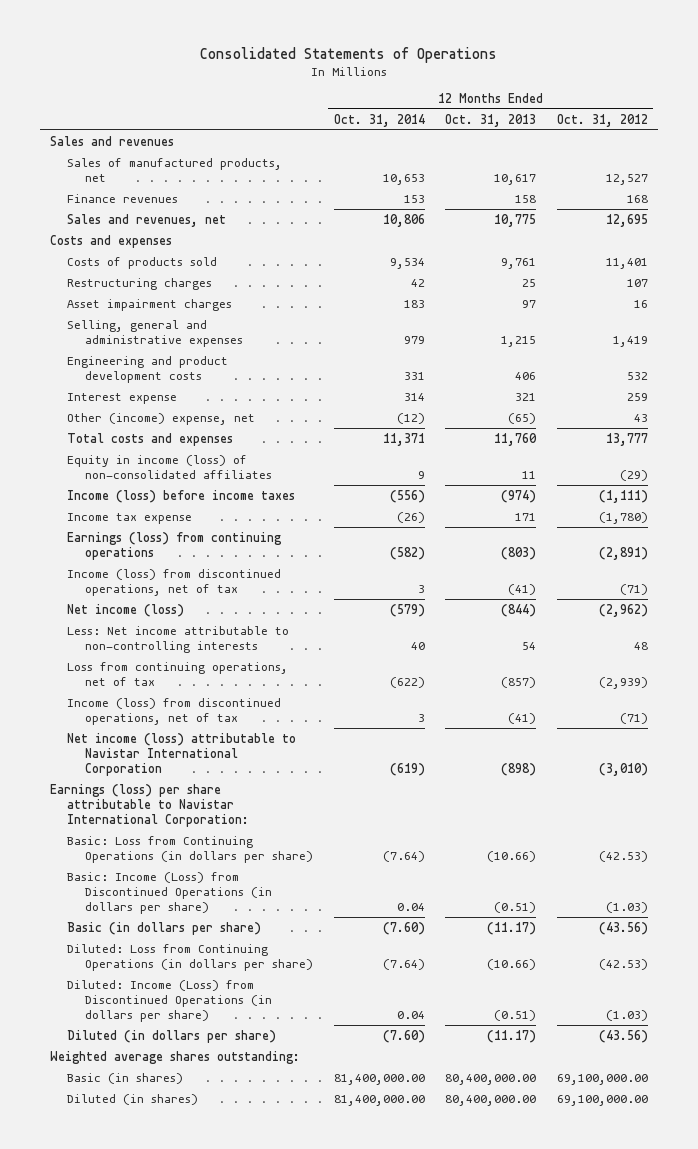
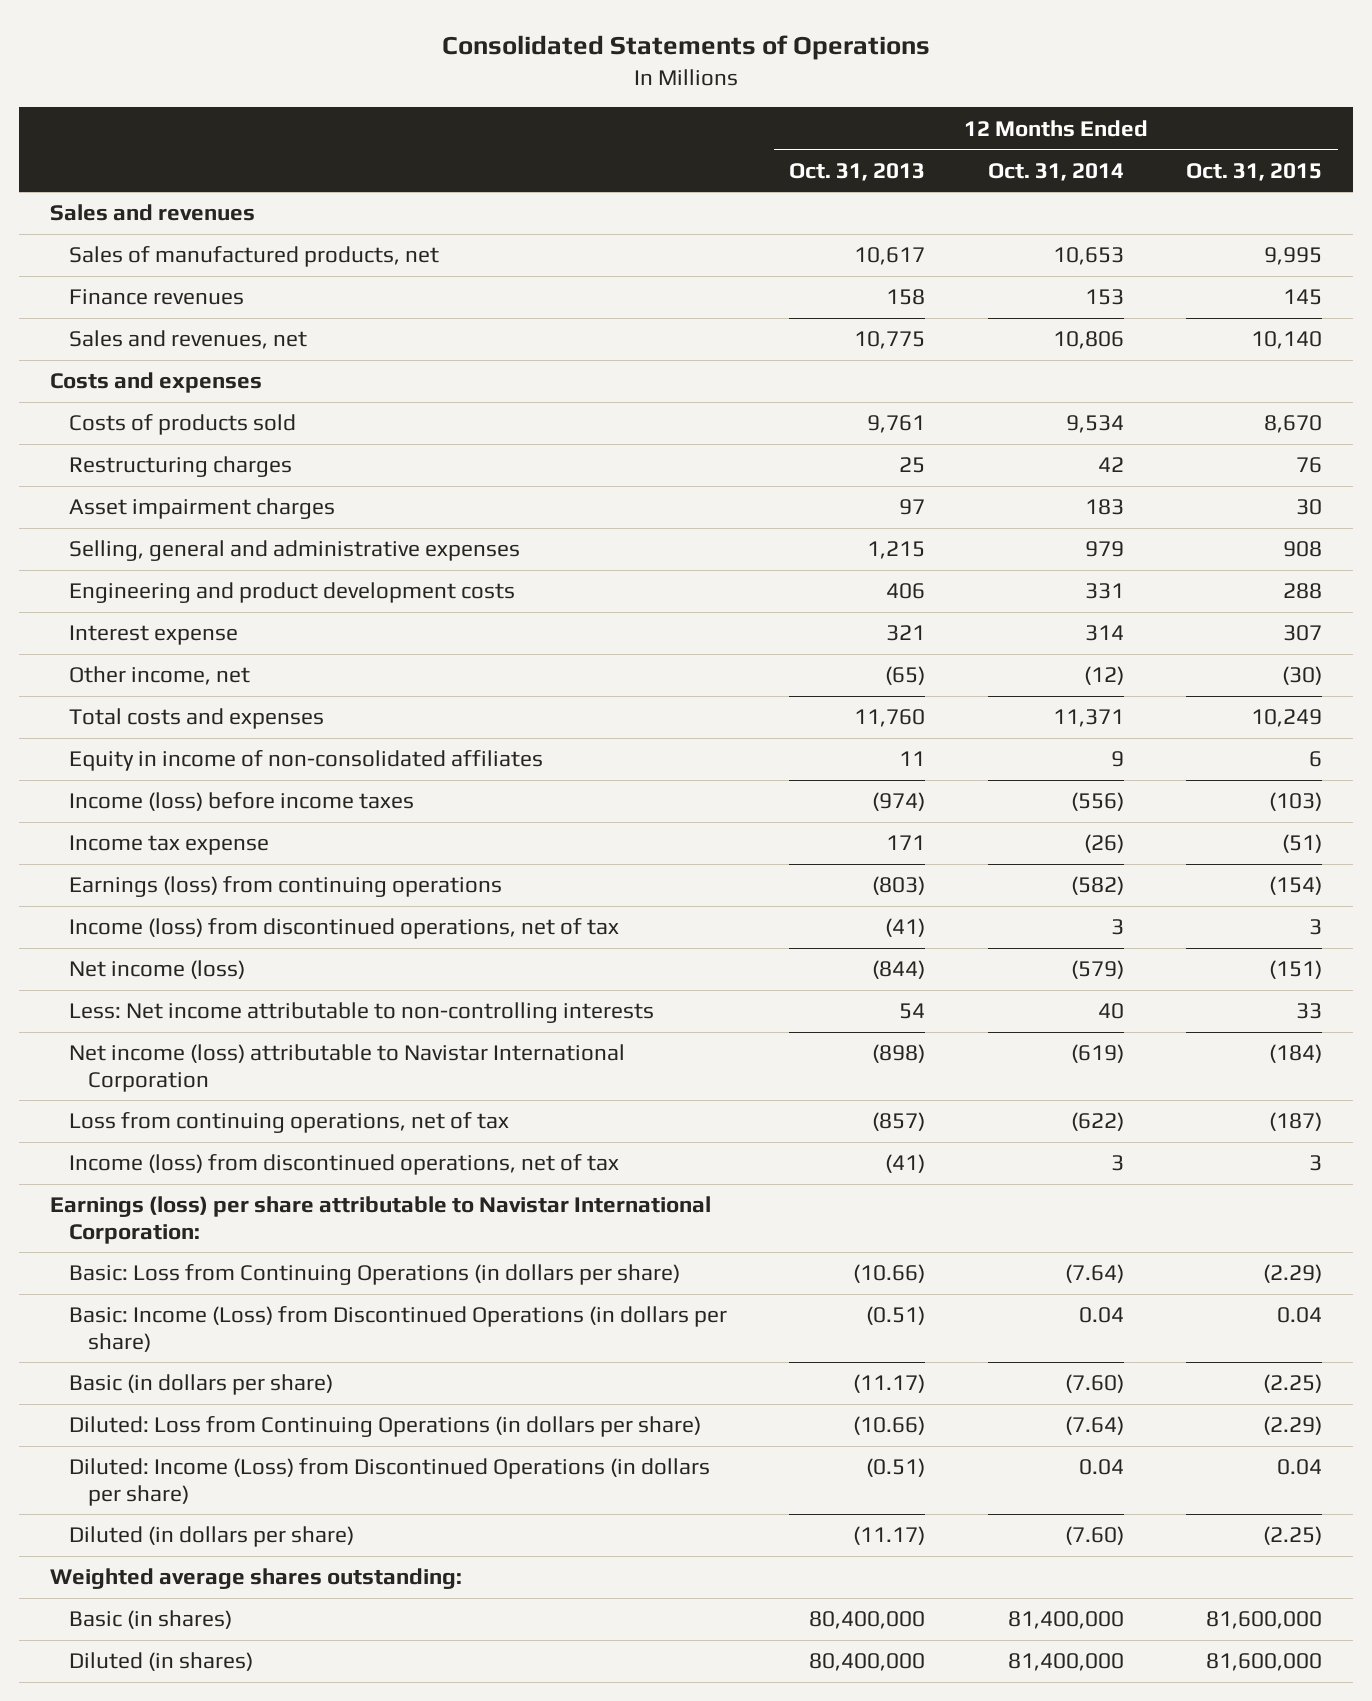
- | 12 Months Ended Oct. 31, 2014 | 12 Months Ended Oct. 31, 2013 | 12 Months Ended Oct. 31, 2012
+ | 12 Months Ended Oct. 31, 2013 | 12 Months Ended Oct. 31, 2014 | 12 Months Ended Oct. 31, 2015
- Other (income) expense, net | (12) | (65) | 43
+ Other income, net | (65) | (12) | (30)
- Equity in income (loss) of non-consolidated affiliates | 9 | 11 | (29)
+ Equity in income of non-consolidated affiliates | 11 | 9 | 6
moved up: Net income (loss) attributable to Navistar International Corporation | (898) | (619) | (184)
- Basic (in shares) | 81,400,000.00 | 80,400,000.00 | 69,100,000.00
- Diluted (in shares) | 81,400,000.00 | 80,400,000.00 | 69,100,000.00
+ Basic (in shares) | 80,400,000 | 81,400,000 | 81,600,000
+ Diluted (in shares) | 80,400,000 | 81,400,000 | 81,600,000

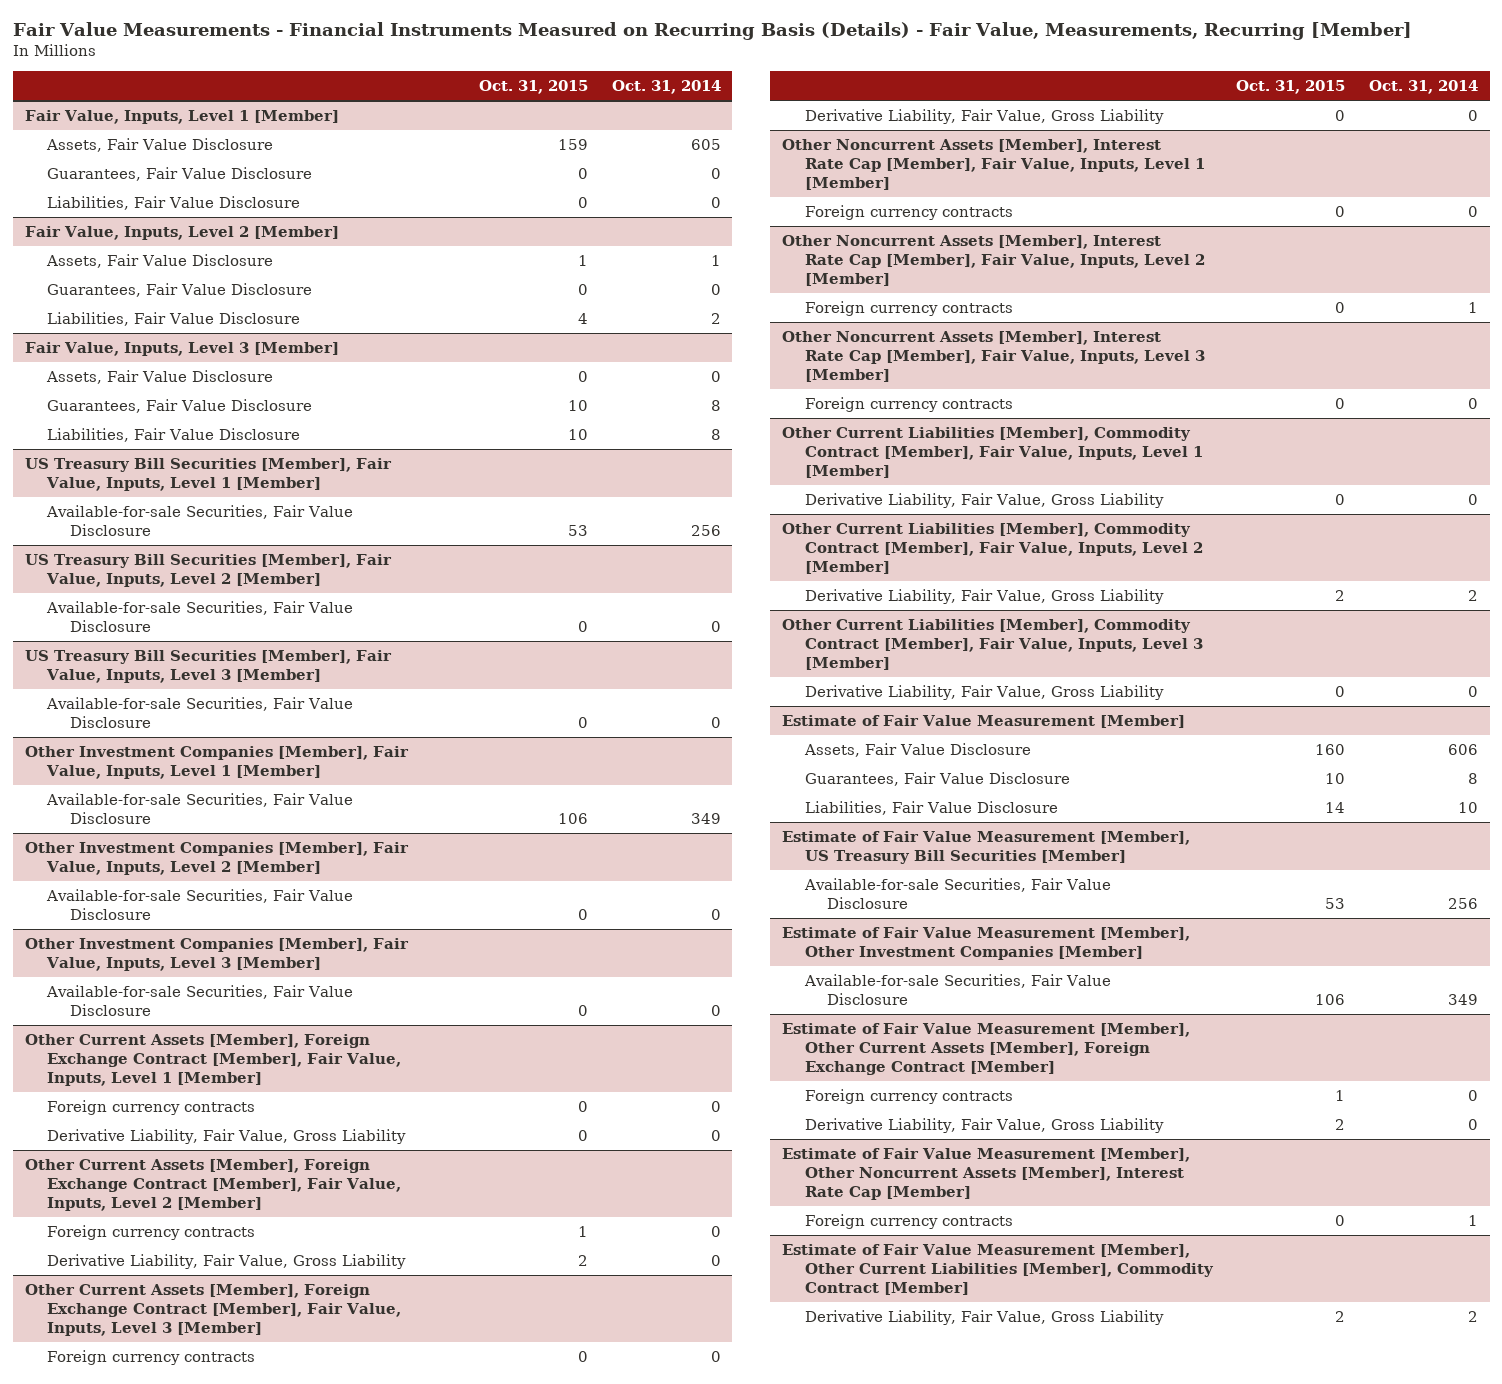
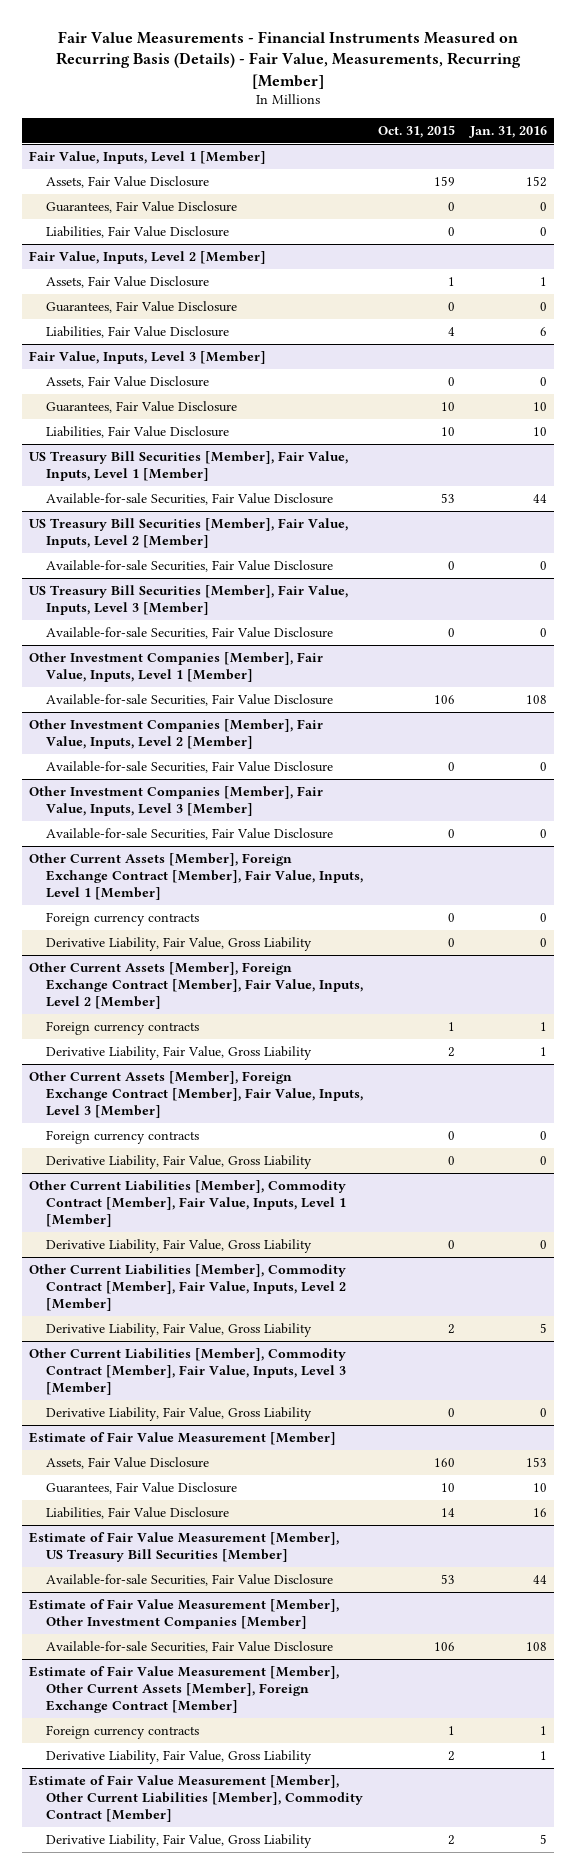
- | Oct. 31, 2015 | Oct. 31, 2014
+ | Oct. 31, 2015 | Jan. 31, 2016
- Other Noncurrent Assets [Member], Interest Rate Cap [Member], Fair Value, Inputs, Level 1 [Member]
- Foreign currency contracts | 0 | 0
- Other Noncurrent Assets [Member], Interest Rate Cap [Member], Fair Value, Inputs, Level 2 [Member]
- Foreign currency contracts | 0 | 1
- Other Noncurrent Assets [Member], Interest Rate Cap [Member], Fair Value, Inputs, Level 3 [Member]
- Foreign currency contracts | 0 | 0
- Estimate of Fair Value Measurement [Member], Other Noncurrent Assets [Member], Interest Rate Cap [Member]
- Foreign currency contracts | 0 | 1

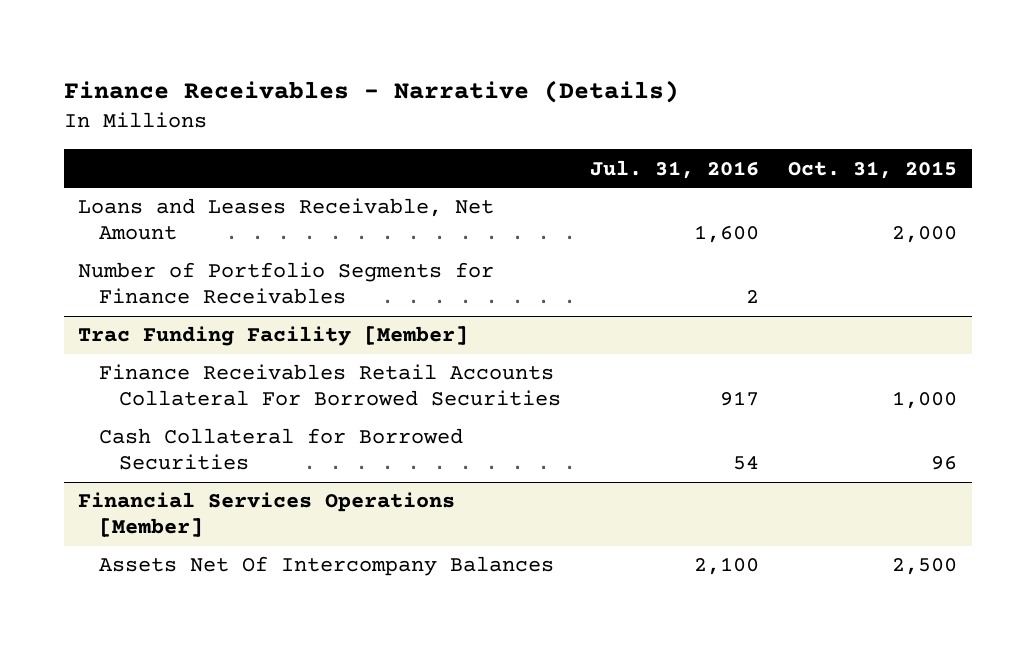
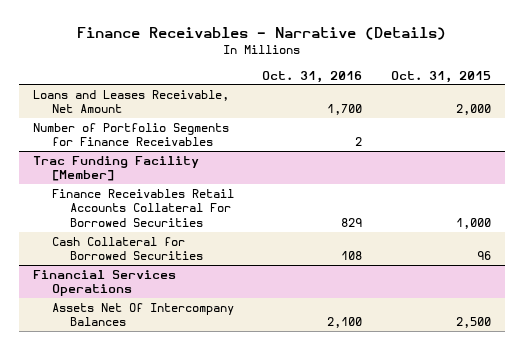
- | Jul. 31, 2016 | Oct. 31, 2015
+ | Oct. 31, 2016 | Oct. 31, 2015
- Financial Services Operations [Member]
+ Financial Services Operations

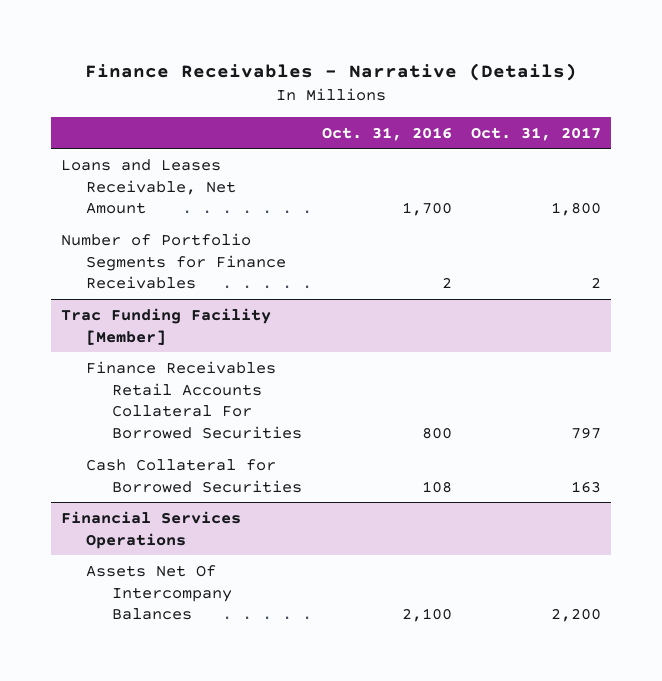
- | Oct. 31, 2016 | Oct. 31, 2015
+ | Oct. 31, 2016 | Oct. 31, 2017
@ Trac Funding Facility [Member]
- Finance Receivables Retail Accounts Collateral For Borrowed Securities | 829 | 1,000
+ Finance Receivables Retail Accounts Collateral For Borrowed Securities | 800 | 797

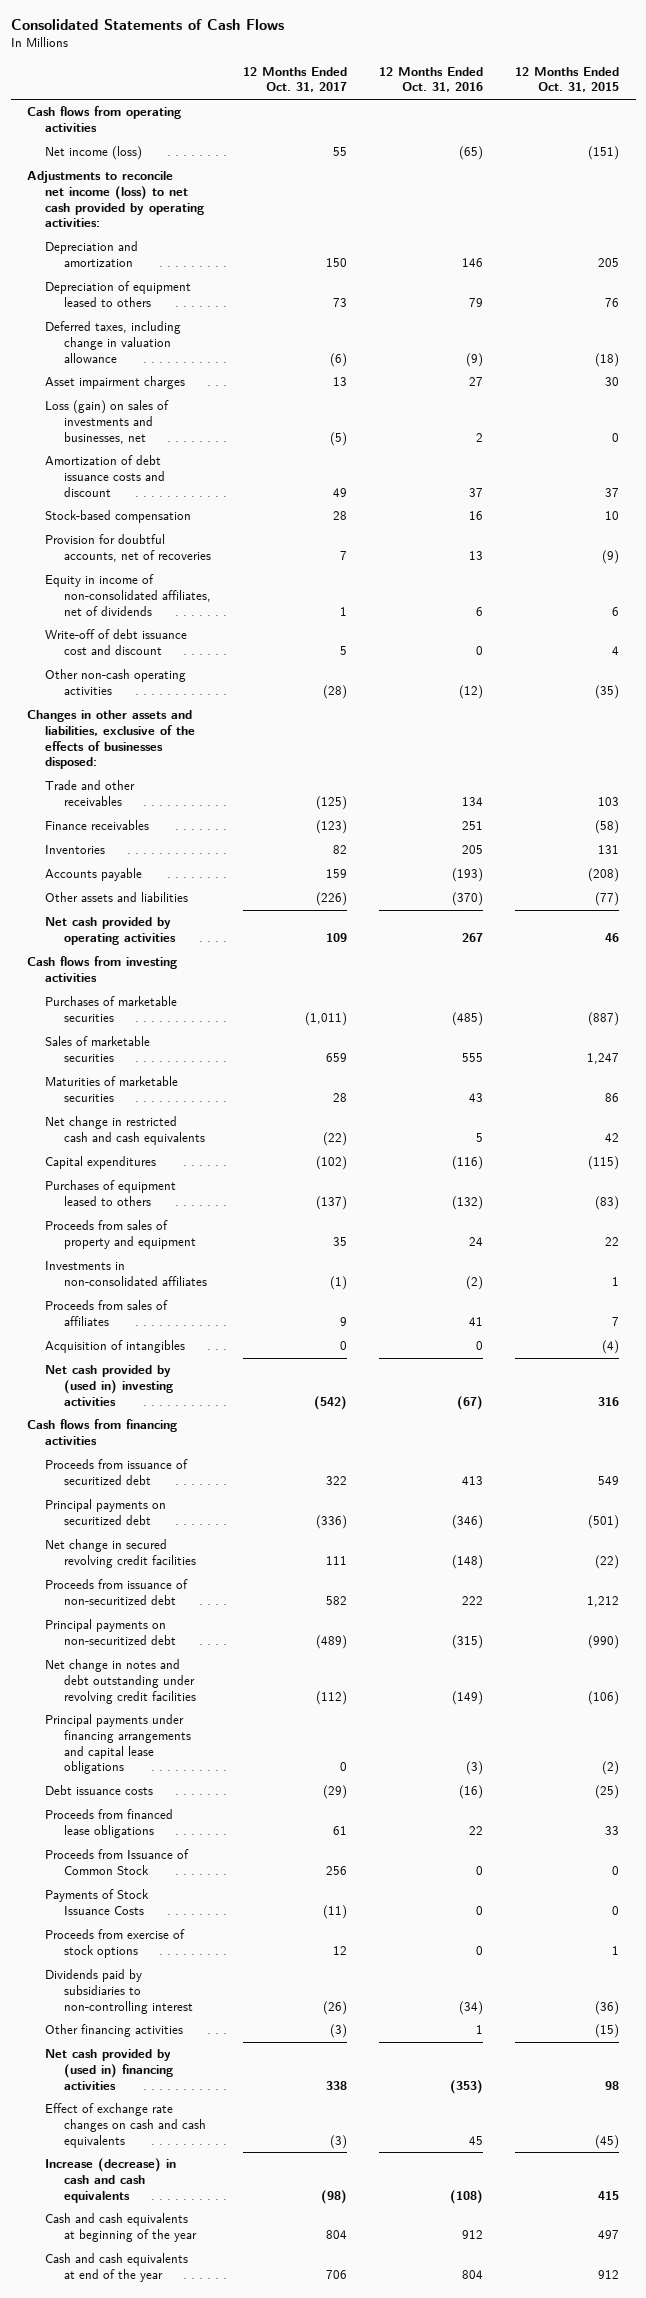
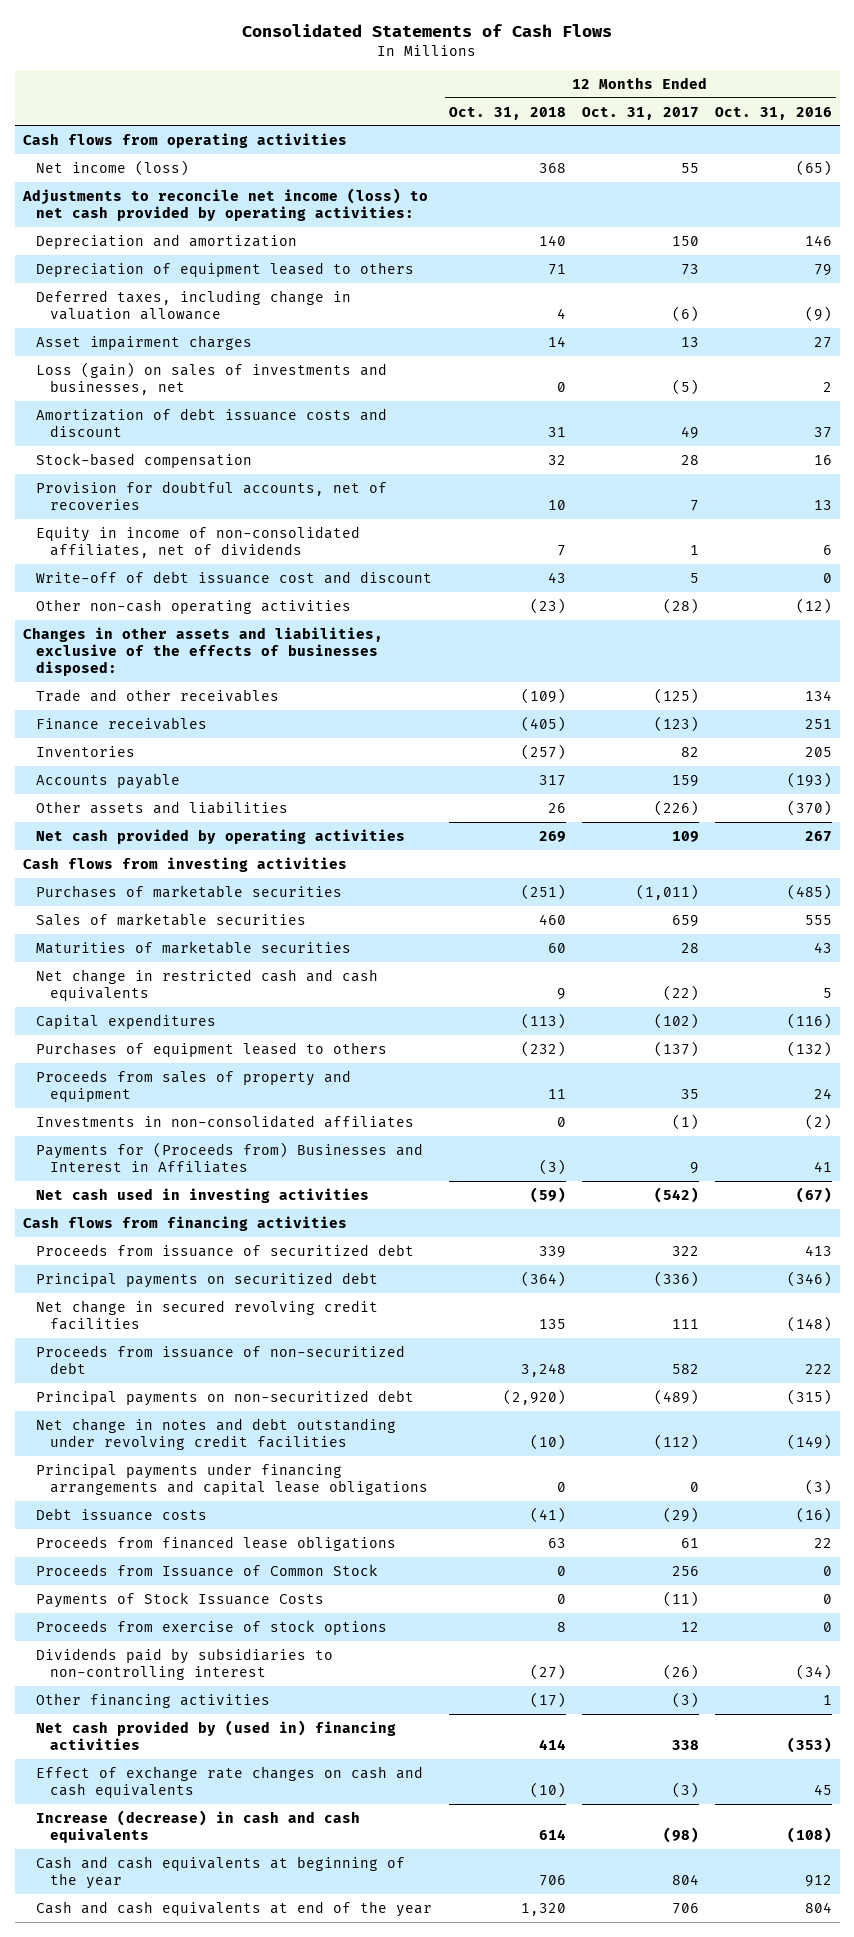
- | 12 Months Ended Oct. 31, 2017 | 12 Months Ended Oct. 31, 2016 | 12 Months Ended Oct. 31, 2015
+ | 12 Months Ended Oct. 31, 2018 | 12 Months Ended Oct. 31, 2017 | 12 Months Ended Oct. 31, 2016
- Proceeds from sales of affiliates | 9 | 41 | 7
- Acquisition of intangibles | 0 | 0 | (4)
- Net cash provided by (used in) investing activities | (542) | (67) | 316
+ Payments for (Proceeds from) Businesses and Interest in Affiliates | (3) | 9 | 41
+ Net cash used in investing activities | (59) | (542) | (67)

